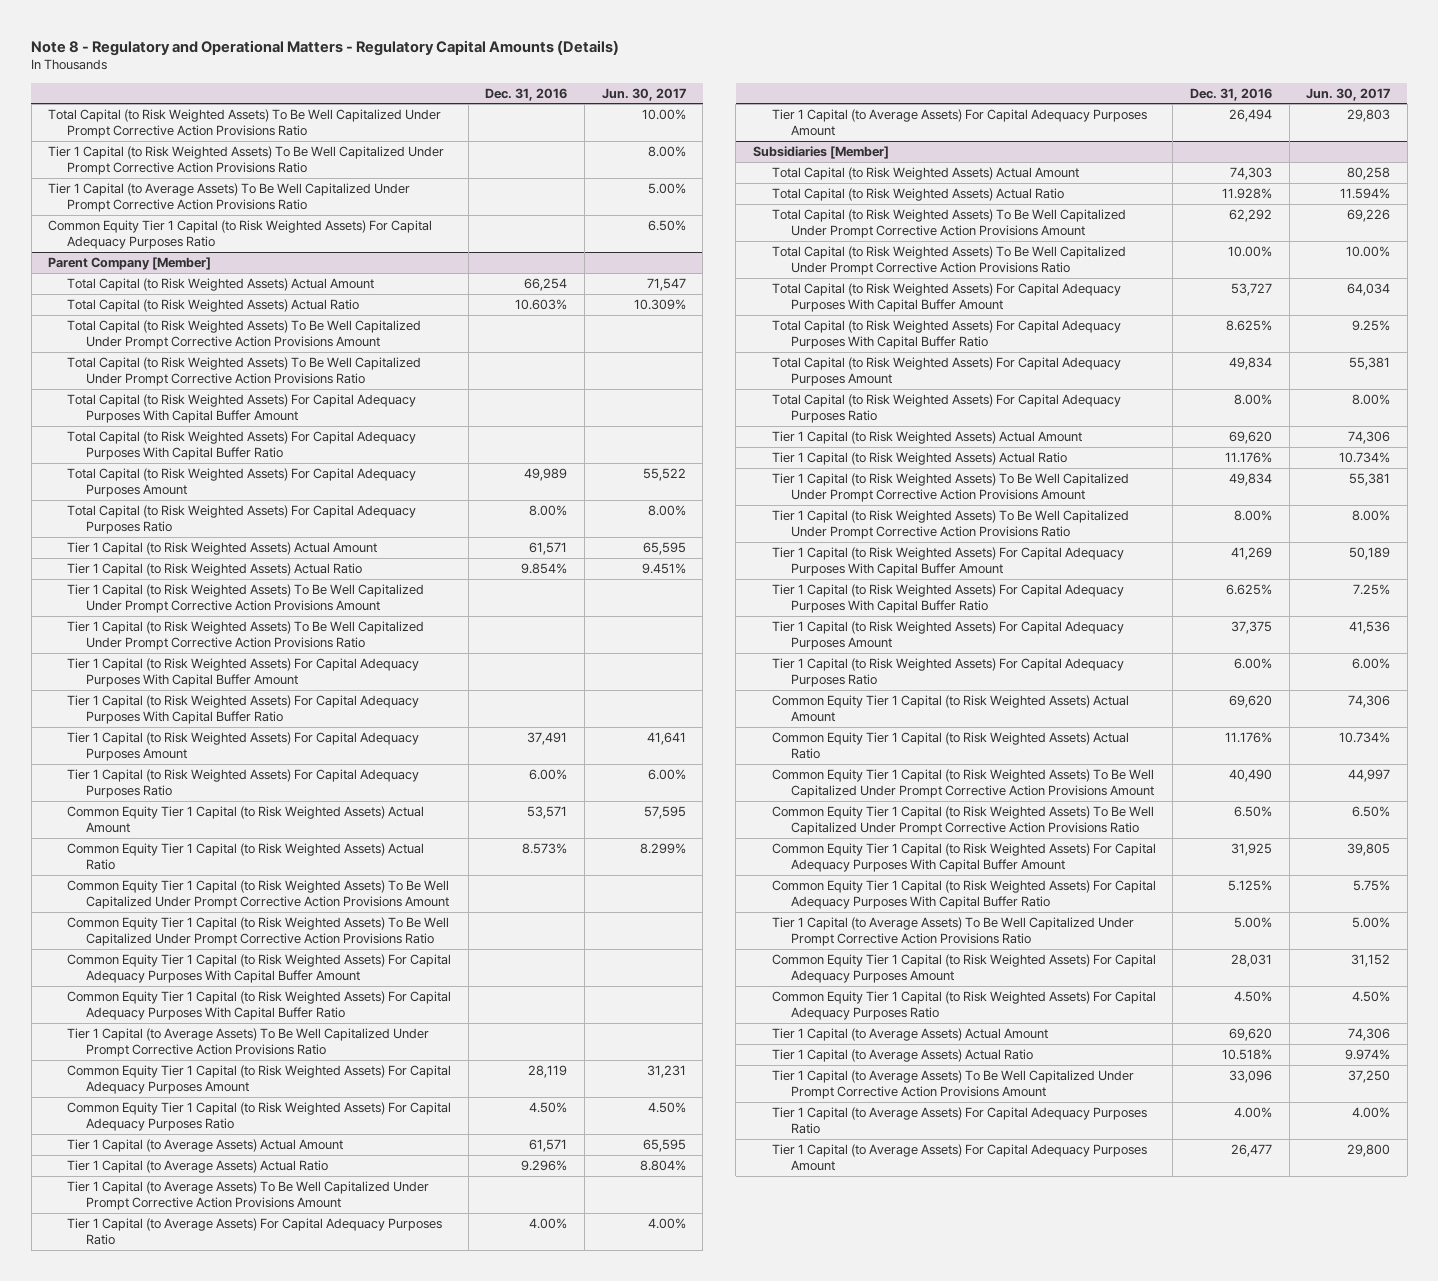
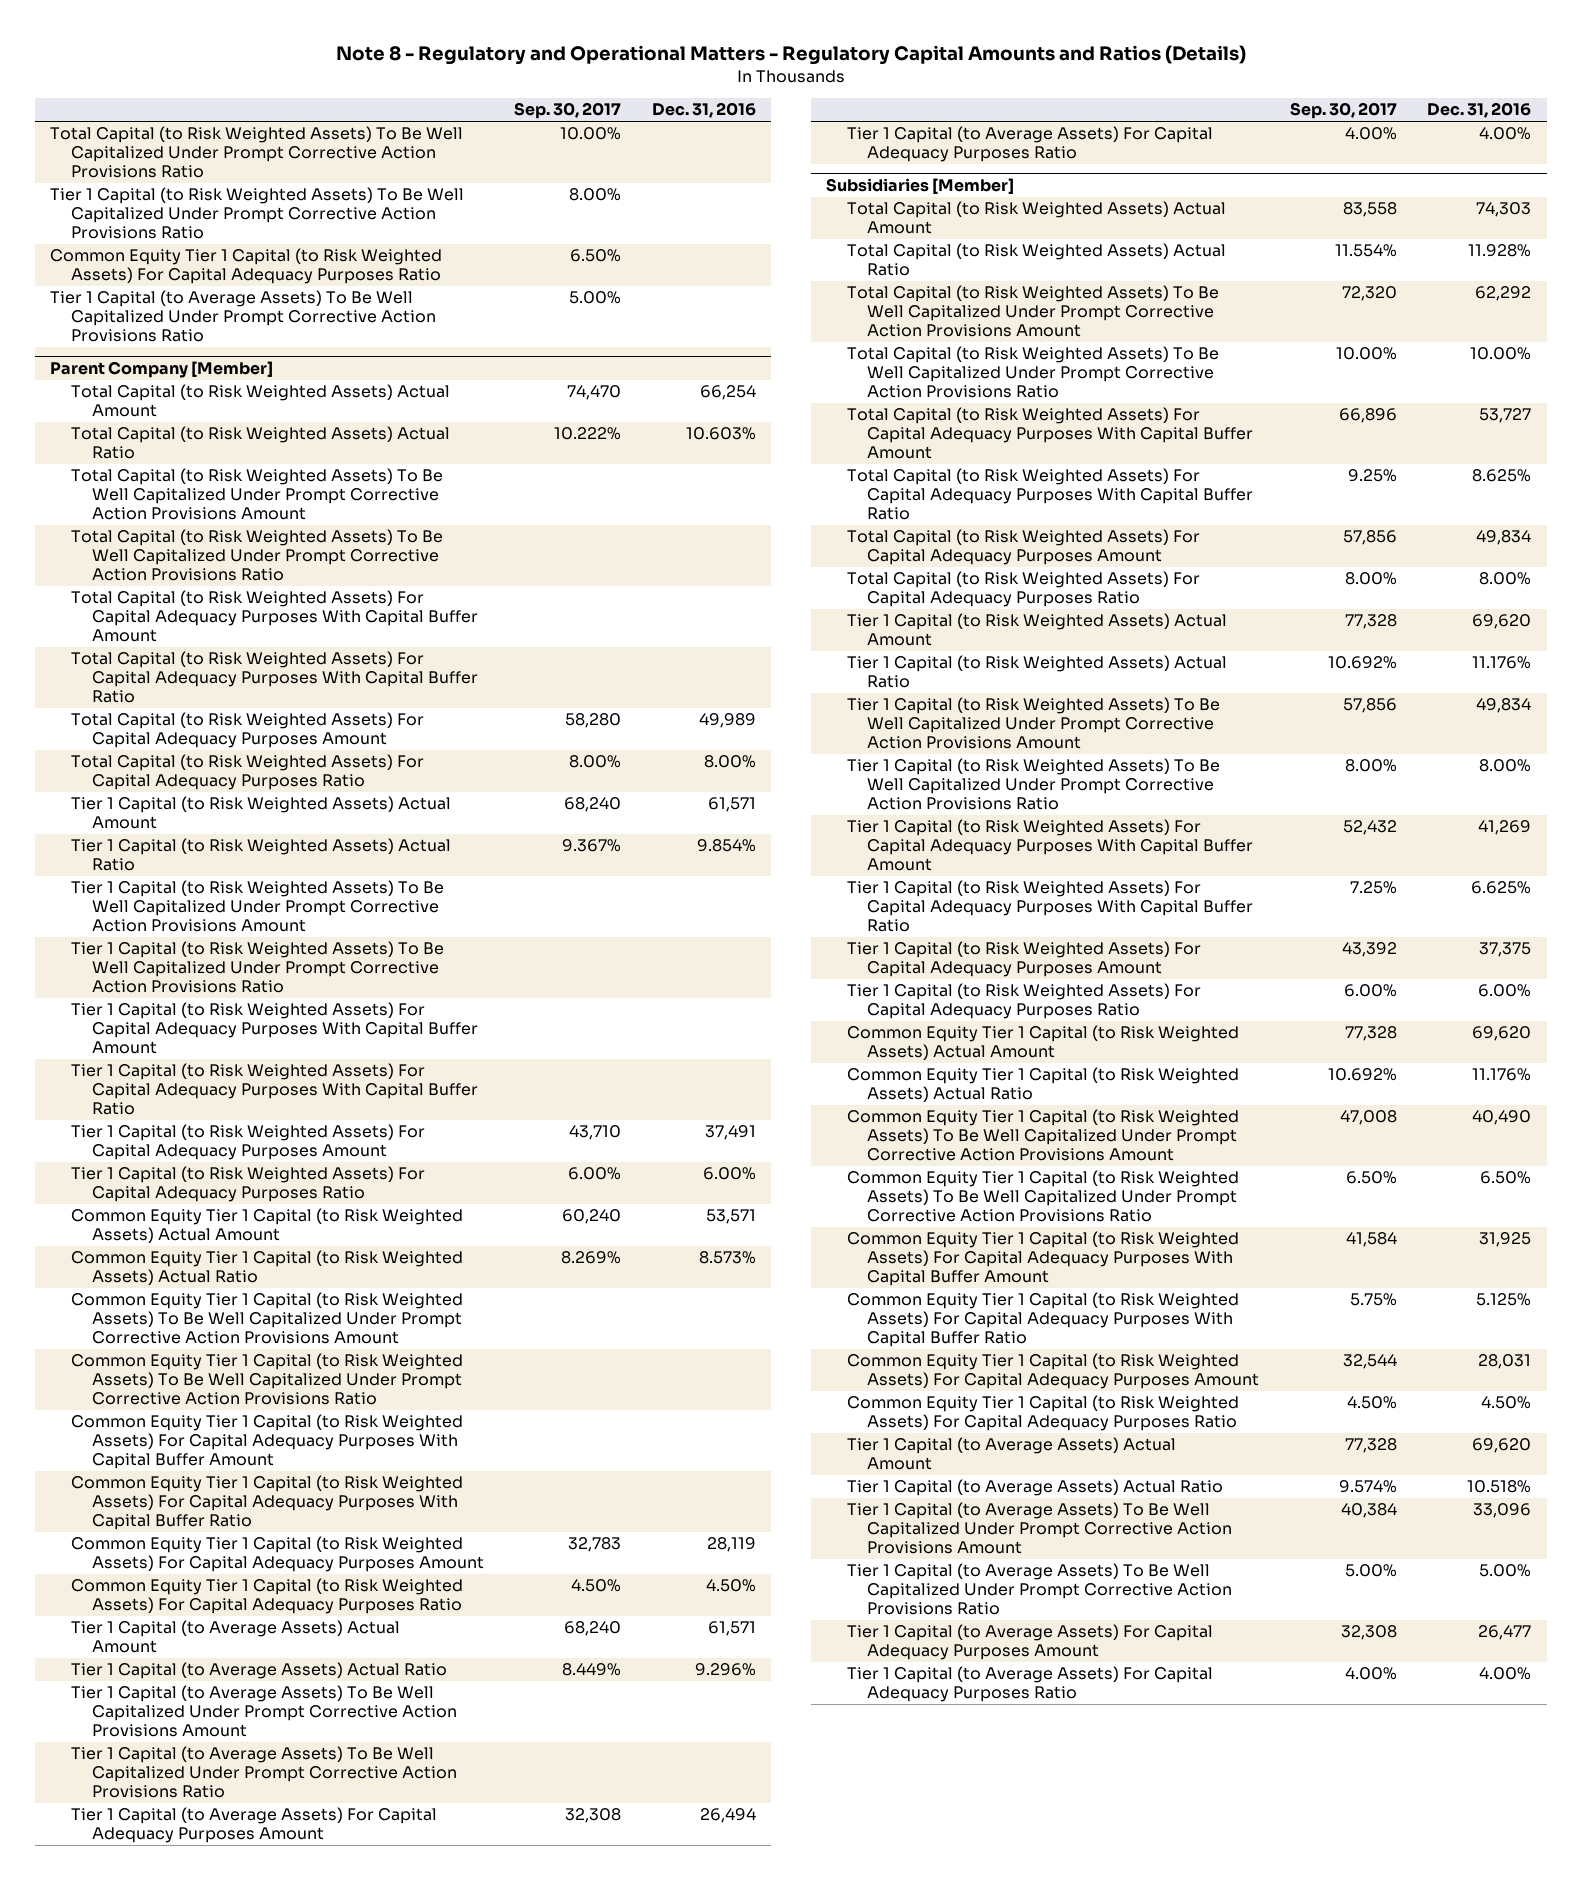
- Note 8 - Regulatory and Operational Matters - Regulatory Capital Amounts (Details)
+ Note 8 - Regulatory and Operational Matters - Regulatory Capital Amounts and Ratios (Details)
- | Dec. 31, 2016 | Jun. 30, 2017
+ | Sep. 30, 2017 | Dec. 31, 2016
moved down: Tier 1 Capital (to Average Assets) To Be Well Capitalized Under Prompt Corrective Action Provisions Ratio | 5.00% |
@ Parent Company [Member]
moved down: Tier 1 Capital (to Average Assets) To Be Well Capitalized Under Prompt Corrective Action Provisions Ratio
moved down: Tier 1 Capital (to Average Assets) For Capital Adequacy Purposes Ratio | 4.00% | 4.00%
@ Subsidiaries [Member]
moved down: Tier 1 Capital (to Average Assets) To Be Well Capitalized Under Prompt Corrective Action Provisions Ratio | 5.00% | 5.00%
moved down: Tier 1 Capital (to Average Assets) For Capital Adequacy Purposes Ratio | 4.00% | 4.00%

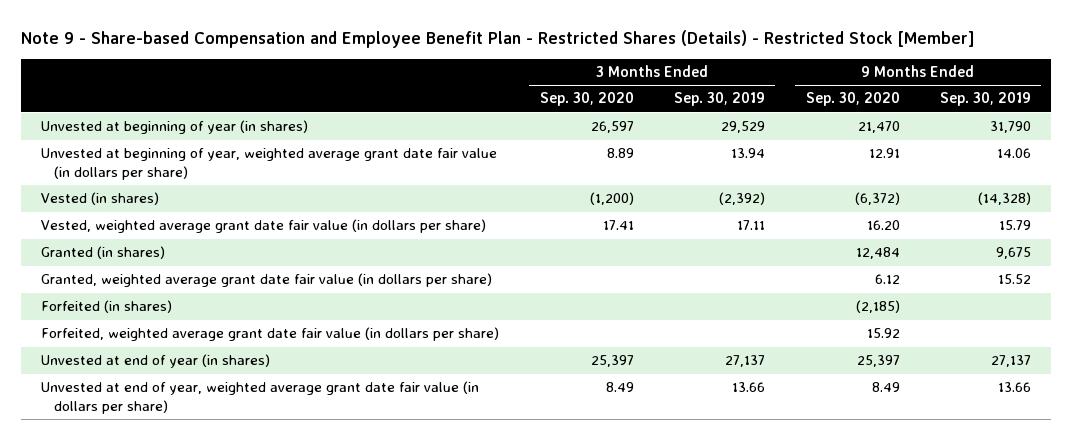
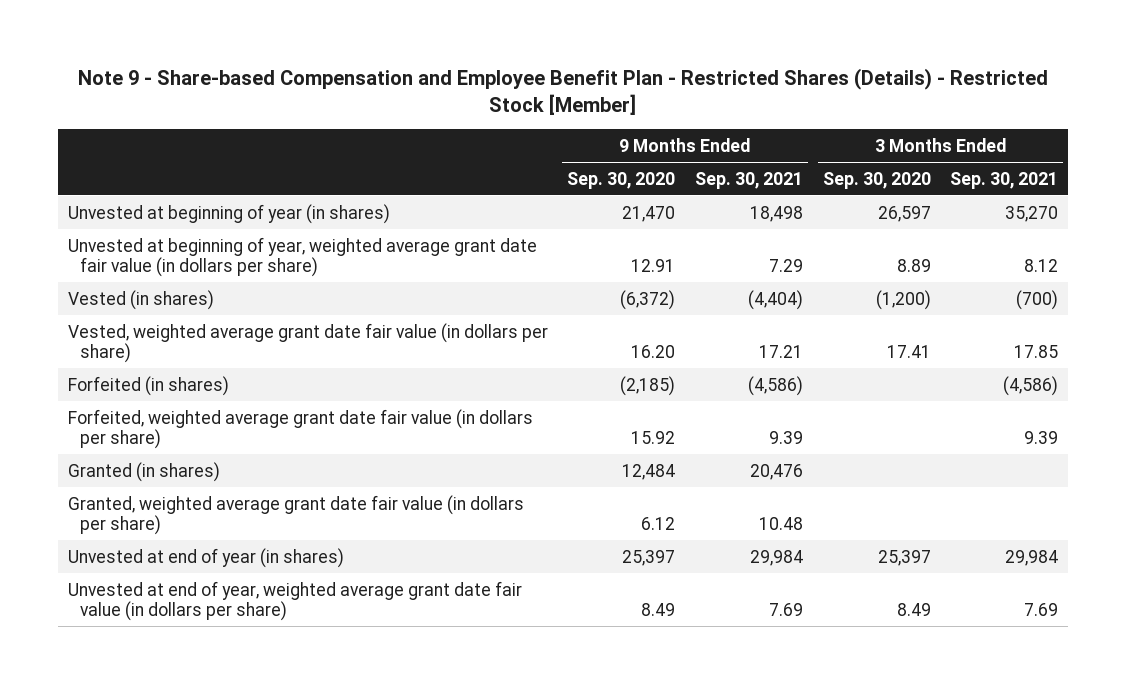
- | 3 Months Ended Sep. 30, 2020 | 3 Months Ended Sep. 30, 2019 | 9 Months Ended Sep. 30, 2020 | 9 Months Ended Sep. 30, 2019
+ | 9 Months Ended Sep. 30, 2020 | 9 Months Ended Sep. 30, 2021 | 3 Months Ended Sep. 30, 2020 | 3 Months Ended Sep. 30, 2021
moved down: Granted (in shares) | 12,484 | 20,476 | |
moved down: Granted, weighted average grant date fair value (in dollars per share) | 6.12 | 10.48 | |

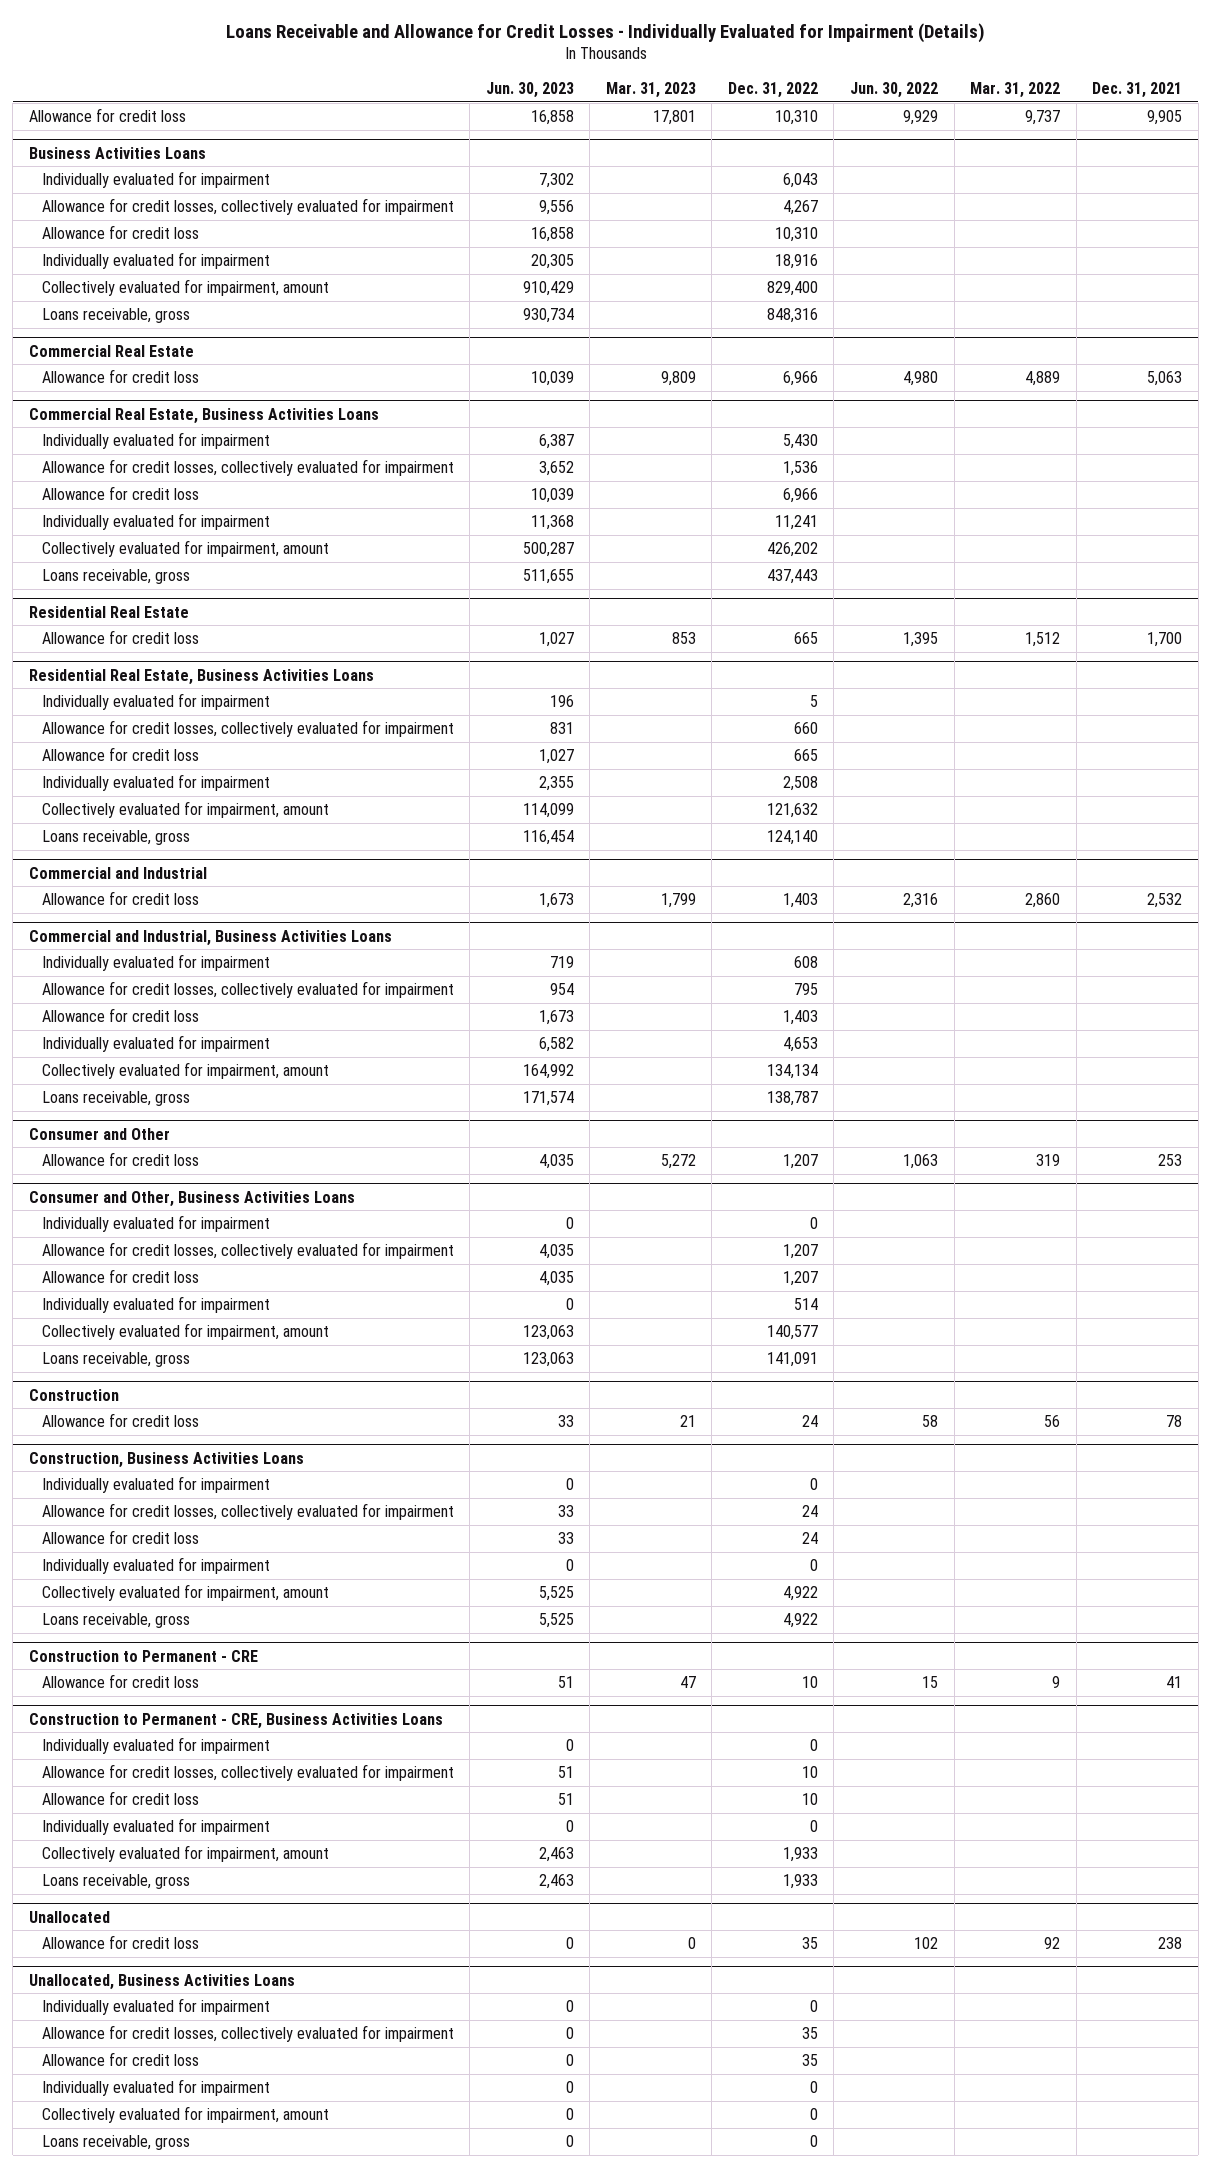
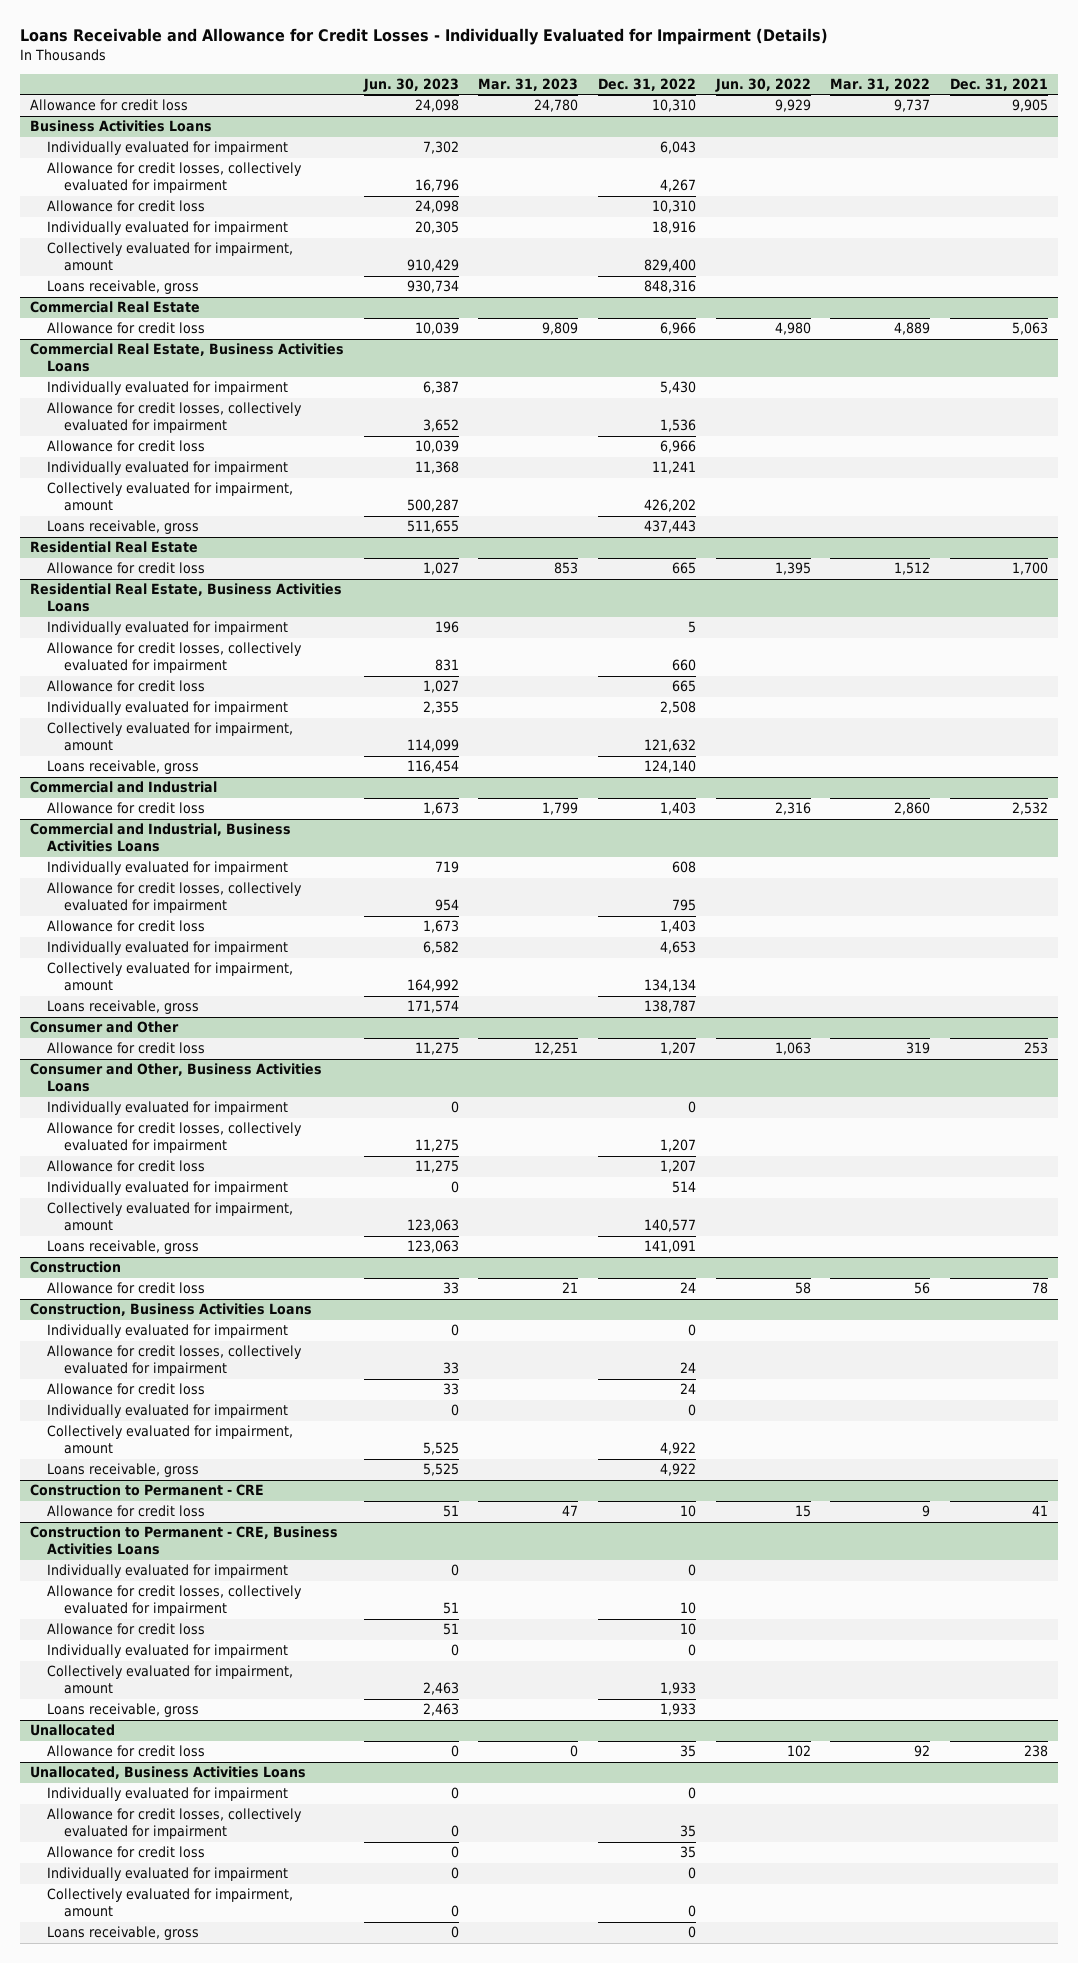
- Allowance for credit loss | 16,858 | 17,801 | 10,310 | 9,929 | 9,737 | 9,905
+ Allowance for credit loss | 24,098 | 24,780 | 10,310 | 9,929 | 9,737 | 9,905
@ Business Activities Loans
- Allowance for credit losses, collectively evaluated for impairment | 9,556 | | 4,267 | | |
- Allowance for credit loss | 16,858 | | 10,310 | | |
+ Allowance for credit losses, collectively evaluated for impairment | 16,796 | | 4,267 | | |
+ Allowance for credit loss | 24,098 | | 10,310 | | |
@ Consumer and Other
- Allowance for credit loss | 4,035 | 5,272 | 1,207 | 1,063 | 319 | 253
+ Allowance for credit loss | 11,275 | 12,251 | 1,207 | 1,063 | 319 | 253
@ Consumer and Other, Business Activities Loans
- Allowance for credit losses, collectively evaluated for impairment | 4,035 | | 1,207 | | |
- Allowance for credit loss | 4,035 | | 1,207 | | |
+ Allowance for credit losses, collectively evaluated for impairment | 11,275 | | 1,207 | | |
+ Allowance for credit loss | 11,275 | | 1,207 | | |

